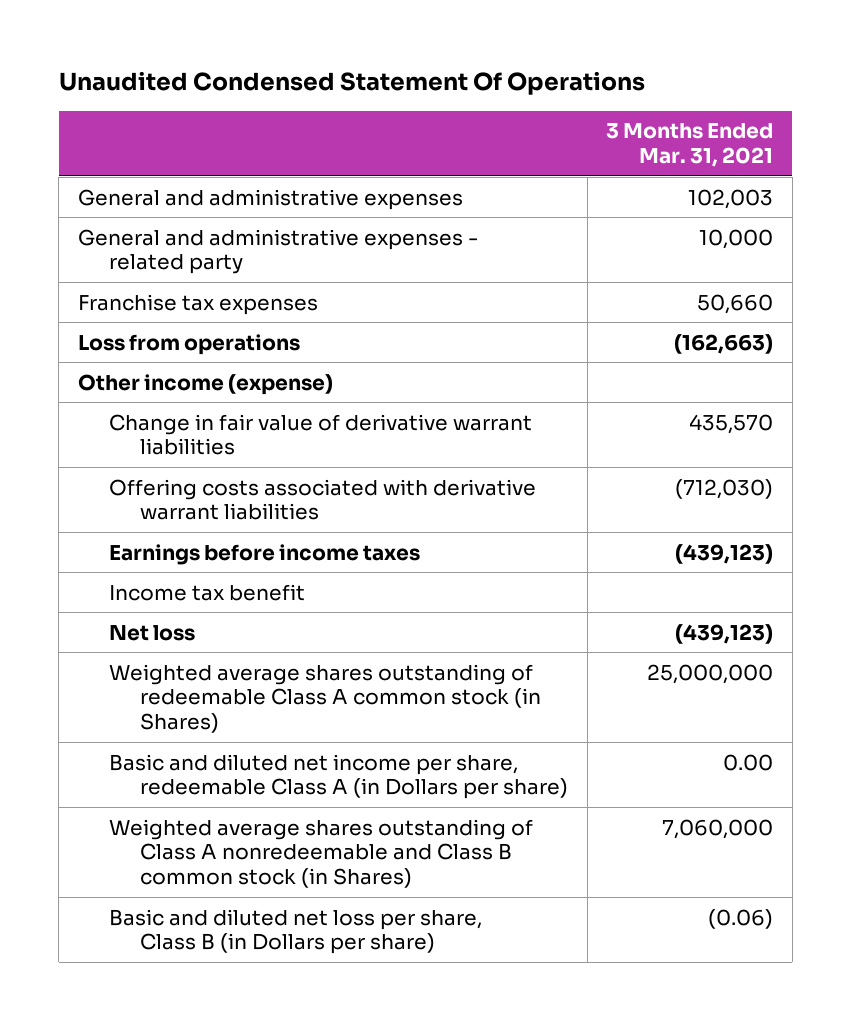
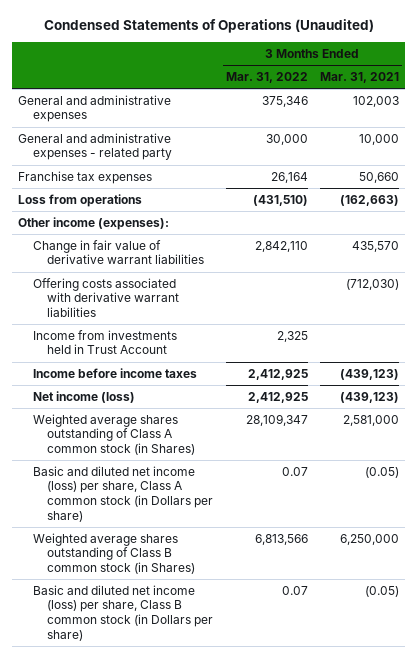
- Unaudited Condensed Statement Of Operations
+ Condensed Statements of Operations (Unaudited)
- | 3 Months Ended Mar. 31, 2021
+ | 3 Months Ended Mar. 31, 2022 | 3 Months Ended Mar. 31, 2021
- Other income (expense)
+ Other income (expenses):
- Earnings before income taxes | (439,123)
- Income tax benefit
- Net loss | (439,123)
- Weighted average shares outstanding of redeemable Class A common stock (in Shares) | 25,000,000
- Basic and diluted net income per share, redeemable Class A (in Dollars per share) | 0.00
- Weighted average shares outstanding of Class A nonredeemable and Class B common stock (in Shares) | 7,060,000
- Basic and diluted net loss per share, Class B (in Dollars per share) | (0.06)
+ Income from investments held in Trust Account | 2,325 |
+ Income before income taxes | 2,412,925 | (439,123)
+ Net income (loss) | 2,412,925 | (439,123)
+ Weighted average shares outstanding of Class A common stock (in Shares) | 28,109,347 | 2,581,000
+ Basic and diluted net income (loss) per share, Class A common stock (in Dollars per share) | 0.07 | (0.05)
+ Weighted average shares outstanding of Class B common stock (in Shares) | 6,813,566 | 6,250,000
+ Basic and diluted net income (loss) per share, Class B common stock (in Dollars per share) | 0.07 | (0.05)

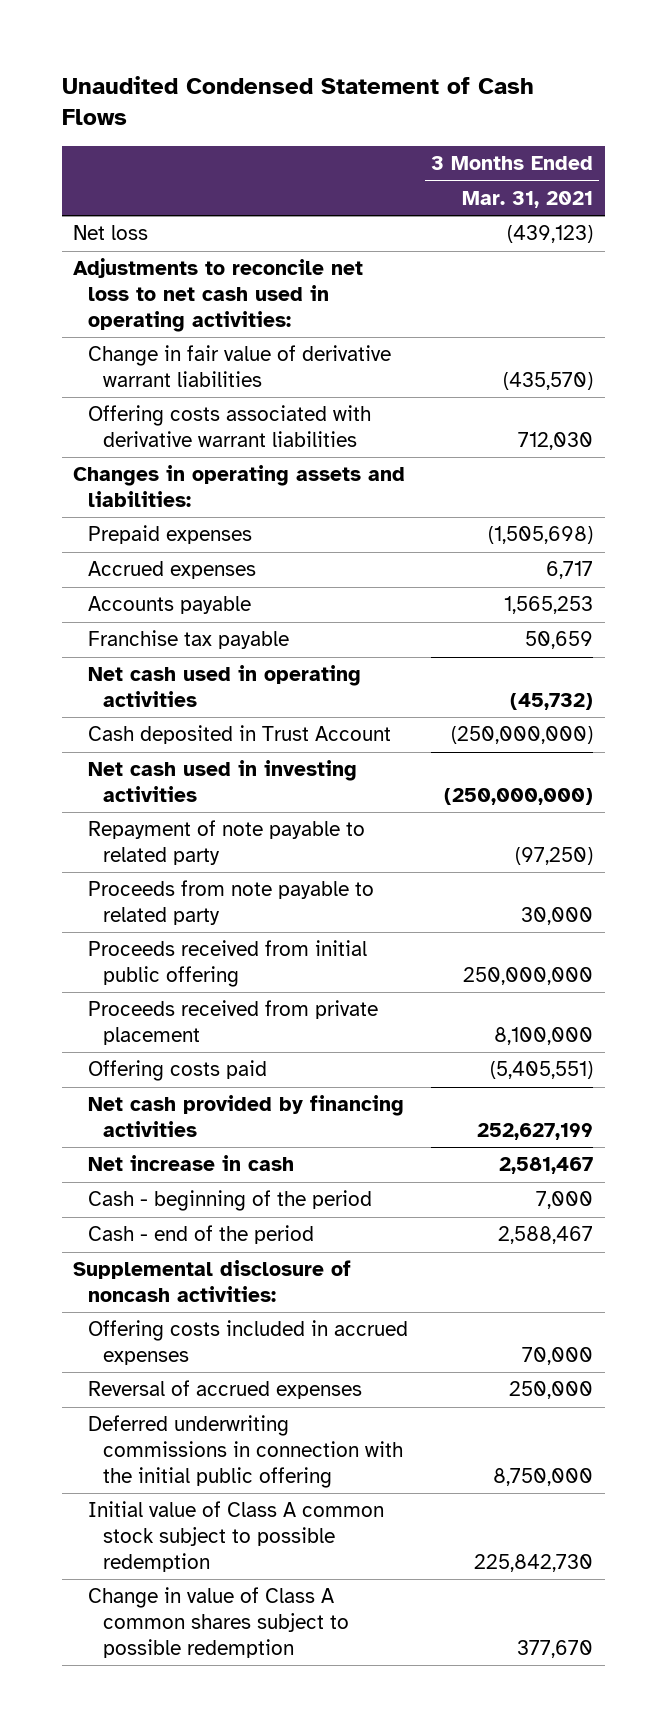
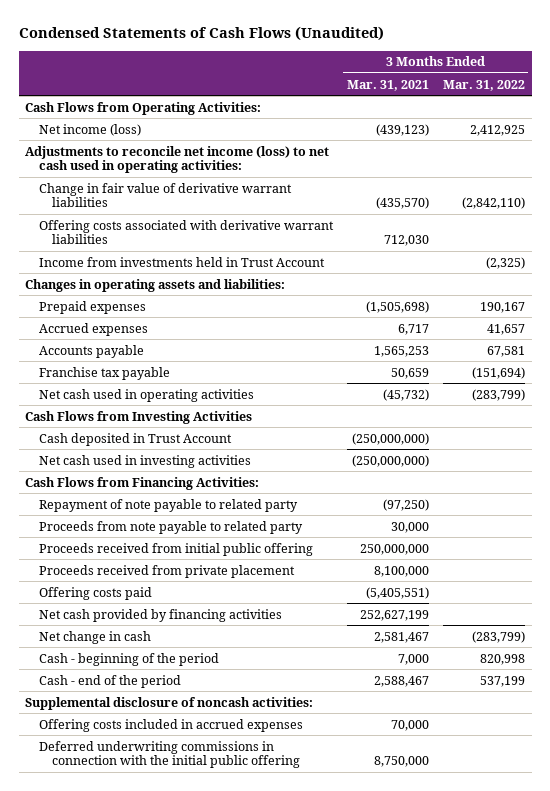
- Unaudited Condensed Statement of Cash Flows
+ Condensed Statements of Cash Flows (Unaudited)
- | 3 Months Ended Mar. 31, 2021
+ | 3 Months Ended Mar. 31, 2021 | 3 Months Ended Mar. 31, 2022
- Net loss | (439,123)
- Adjustments to reconcile net loss to net cash used in operating activities:
+ Cash Flows from Operating Activities:
+ Net income (loss) | (439,123) | 2,412,925
+ Adjustments to reconcile net income (loss) to net cash used in operating activities:
+ Income from investments held in Trust Account | | (2,325)
+ Cash Flows from Investing Activities
+ Cash Flows from Financing Activities:
- Net increase in cash | 2,581,467
+ Net change in cash | 2,581,467 | (283,799)
- Reversal of accrued expenses | 250,000
- Initial value of Class A common stock subject to possible redemption | 225,842,730
- Change in value of Class A common shares subject to possible redemption | 377,670

